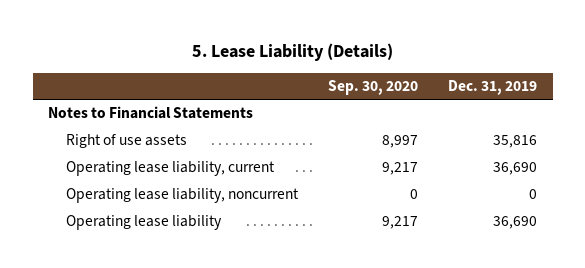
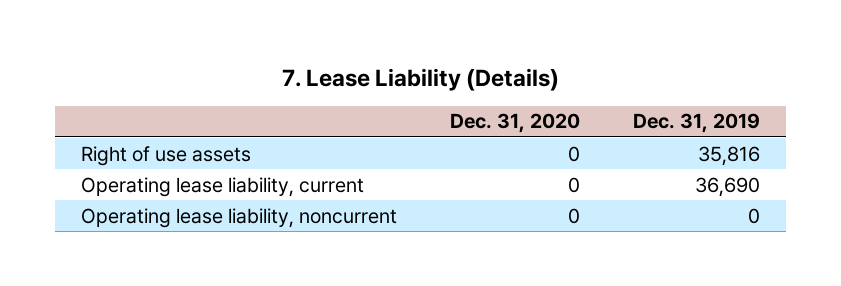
- 5. Lease Liability (Details)
+ 7. Lease Liability (Details)
- | Sep. 30, 2020 | Dec. 31, 2019
+ | Dec. 31, 2020 | Dec. 31, 2019
- Notes to Financial Statements
- Operating lease liability | 9,217 | 36,690

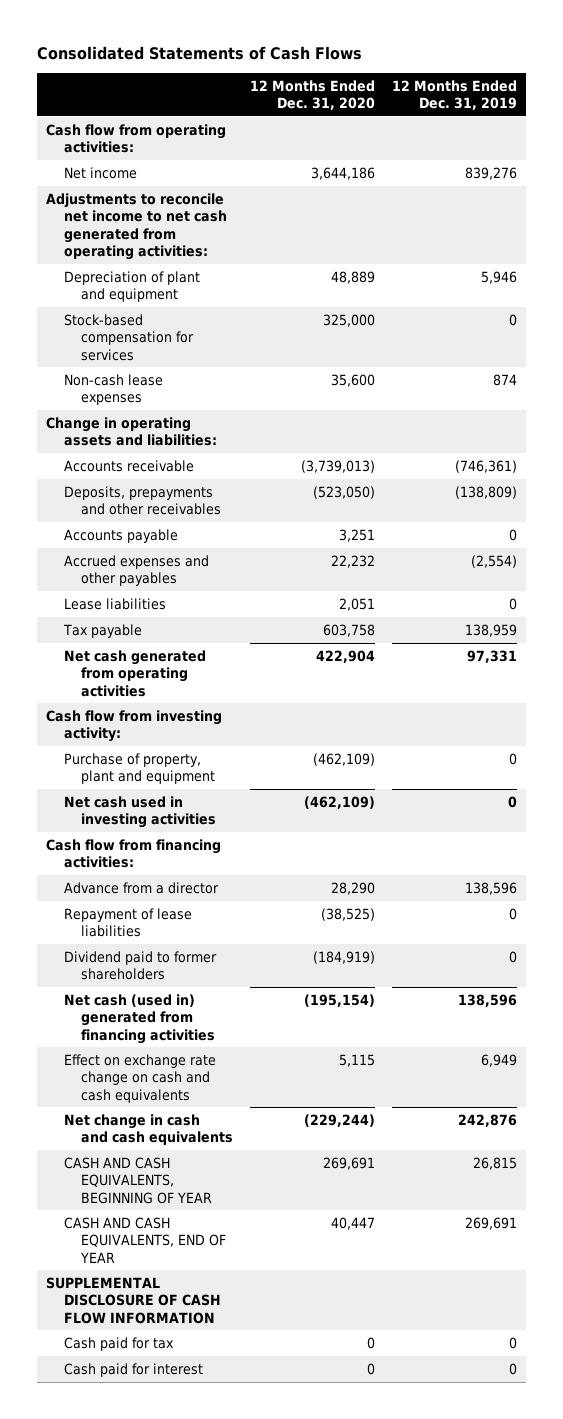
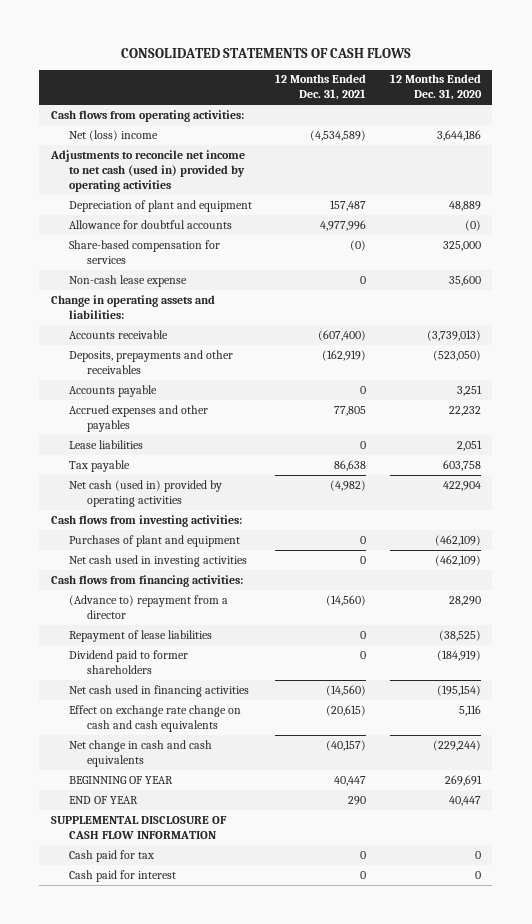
- Consolidated Statements of Cash Flows
+ CONSOLIDATED STATEMENTS OF CASH FLOWS
- | 12 Months Ended Dec. 31, 2020 | 12 Months Ended Dec. 31, 2019
+ | 12 Months Ended Dec. 31, 2021 | 12 Months Ended Dec. 31, 2020
- Cash flow from operating activities:
- Net income | 3,644,186 | 839,276
- Adjustments to reconcile net income to net cash generated from operating activities:
+ Cash flows from operating activities:
+ Net (loss) income | (4,534,589) | 3,644,186
+ Adjustments to reconcile net income to net cash (used in) provided by operating activities
- Stock-based compensation for services | 325,000 | 0
- Non-cash lease expenses | 35,600 | 874
+ Allowance for doubtful accounts | 4,977,996 | (0)
+ Share-based compensation for services | (0) | 325,000
+ Non-cash lease expense | 0 | 35,600
- Net cash generated from operating activities | 422,904 | 97,331
- Cash flow from investing activity:
- Purchase of property, plant and equipment | (462,109) | 0
+ Net cash (used in) provided by operating activities | (4,982) | 422,904
+ Cash flows from investing activities:
+ Purchases of plant and equipment | 0 | (462,109)
- Cash flow from financing activities:
- Advance from a director | 28,290 | 138,596
+ Cash flows from financing activities:
+ (Advance to) repayment from a director | (14,560) | 28,290
- Net cash (used in) generated from financing activities | (195,154) | 138,596
- Effect on exchange rate change on cash and cash equivalents | 5,115 | 6,949
+ Net cash used in financing activities | (14,560) | (195,154)
+ Effect on exchange rate change on cash and cash equivalents | (20,615) | 5,116
- CASH AND CASH EQUIVALENTS, BEGINNING OF YEAR | 269,691 | 26,815
- CASH AND CASH EQUIVALENTS, END OF YEAR | 40,447 | 269,691
+ BEGINNING OF YEAR | 40,447 | 269,691
+ END OF YEAR | 290 | 40,447

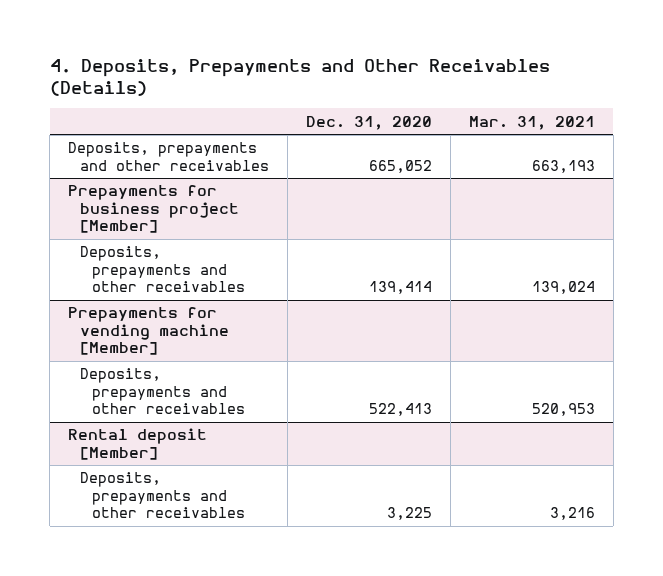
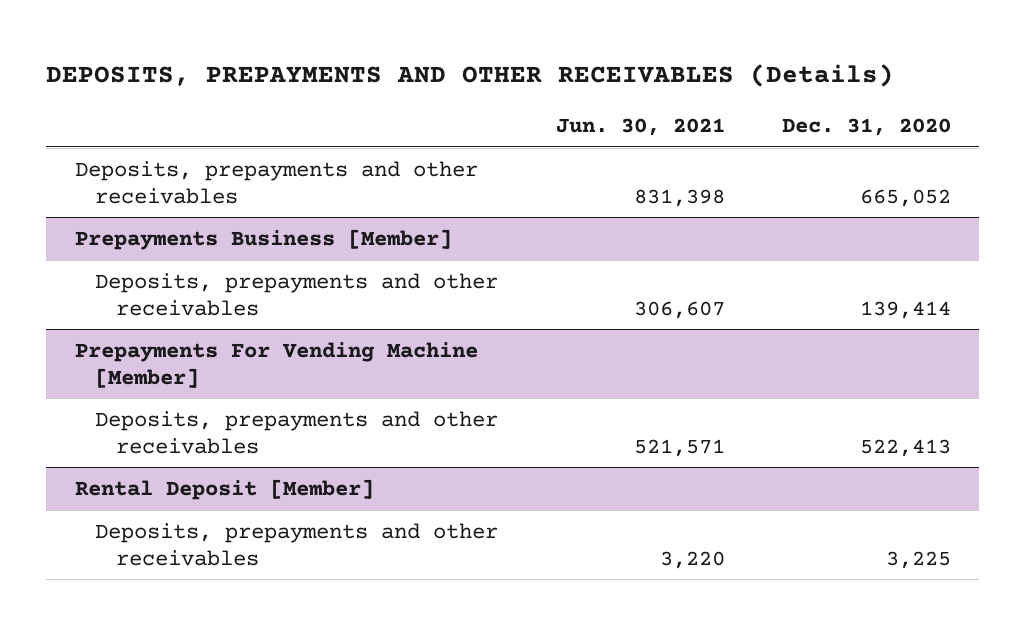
- 4. Deposits, Prepayments and Other Receivables (Details)
+ DEPOSITS, PREPAYMENTS AND OTHER RECEIVABLES (Details)
- | Dec. 31, 2020 | Mar. 31, 2021
+ | Jun. 30, 2021 | Dec. 31, 2020
- Prepayments for business project [Member]
+ Prepayments Business [Member]
- Prepayments for vending machine [Member]
+ Prepayments For Vending Machine [Member]
- Rental deposit [Member]
+ Rental Deposit [Member]

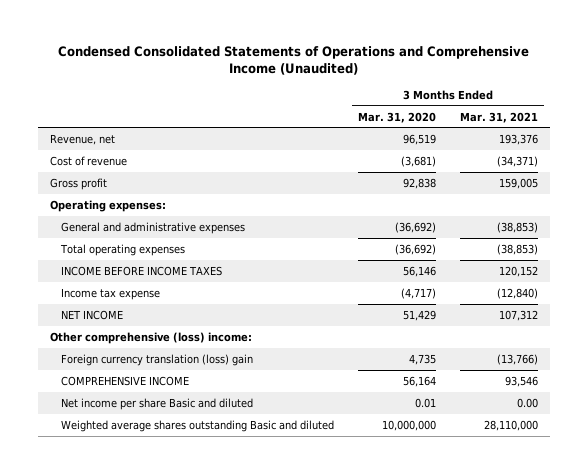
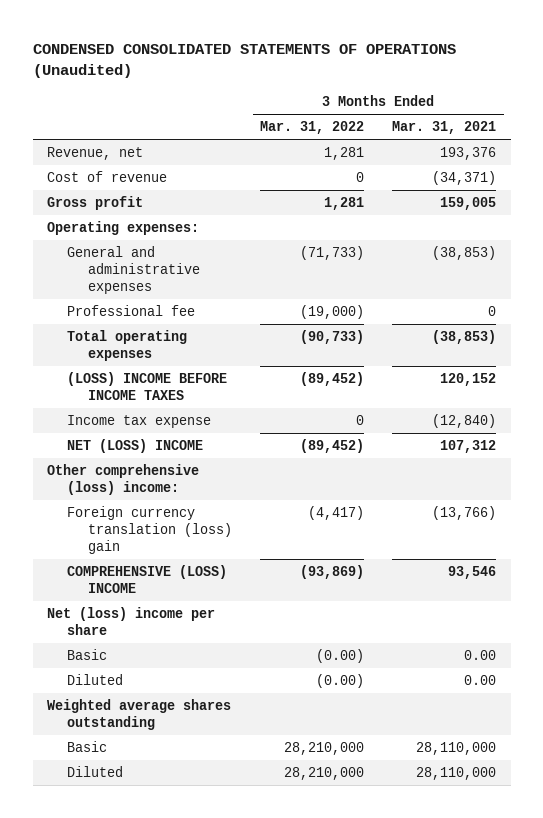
- Condensed Consolidated Statements of Operations and Comprehensive Income (Unaudited)
+ CONDENSED CONSOLIDATED STATEMENTS OF OPERATIONS (Unaudited)
- | 3 Months Ended Mar. 31, 2020 | 3 Months Ended Mar. 31, 2021
+ | 3 Months Ended Mar. 31, 2022 | 3 Months Ended Mar. 31, 2021
+ Professional fee | (19,000) | 0
- INCOME BEFORE INCOME TAXES | 56,146 | 120,152
+ (LOSS) INCOME BEFORE INCOME TAXES | (89,452) | 120,152
- NET INCOME | 51,429 | 107,312
+ NET (LOSS) INCOME | (89,452) | 107,312
- COMPREHENSIVE INCOME | 56,164 | 93,546
- Net income per share Basic and diluted | 0.01 | 0.00
- Weighted average shares outstanding Basic and diluted | 10,000,000 | 28,110,000
+ COMPREHENSIVE (LOSS) INCOME | (93,869) | 93,546
+ Net (loss) income per share
+ Basic | (0.00) | 0.00
+ Diluted | (0.00) | 0.00
+ Weighted average shares outstanding
+ Basic | 28,210,000 | 28,110,000
+ Diluted | 28,210,000 | 28,110,000

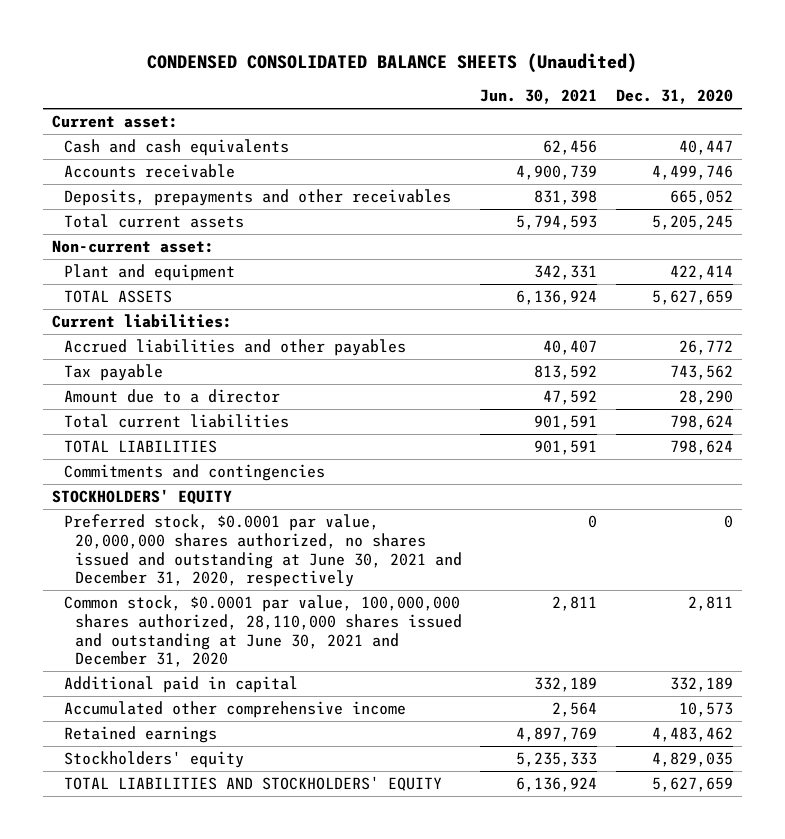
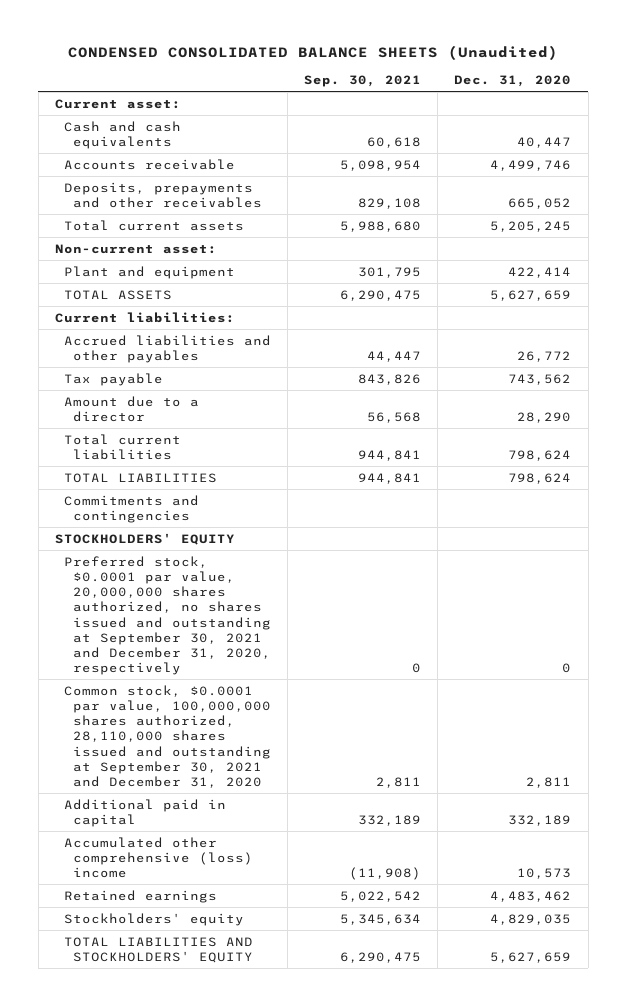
- | Jun. 30, 2021 | Dec. 31, 2020
+ | Sep. 30, 2021 | Dec. 31, 2020
- Preferred stock, $0.0001 par value, 20,000,000 shares authorized, no shares issued and outstanding at June 30, 2021 and December 31, 2020, respectively | 0 | 0
- Common stock, $0.0001 par value, 100,000,000 shares authorized, 28,110,000 shares issued and outstanding at June 30, 2021 and December 31, 2020 | 2,811 | 2,811
+ Preferred stock, $0.0001 par value, 20,000,000 shares authorized, no shares issued and outstanding at September 30, 2021 and December 31, 2020, respectively | 0 | 0
+ Common stock, $0.0001 par value, 100,000,000 shares authorized, 28,110,000 shares issued and outstanding at September 30, 2021 and December 31, 2020 | 2,811 | 2,811
- Accumulated other comprehensive income | 2,564 | 10,573
+ Accumulated other comprehensive (loss) income | (11,908) | 10,573

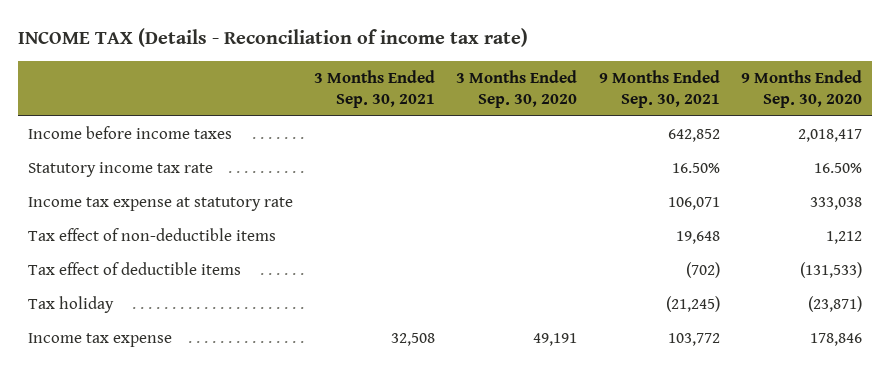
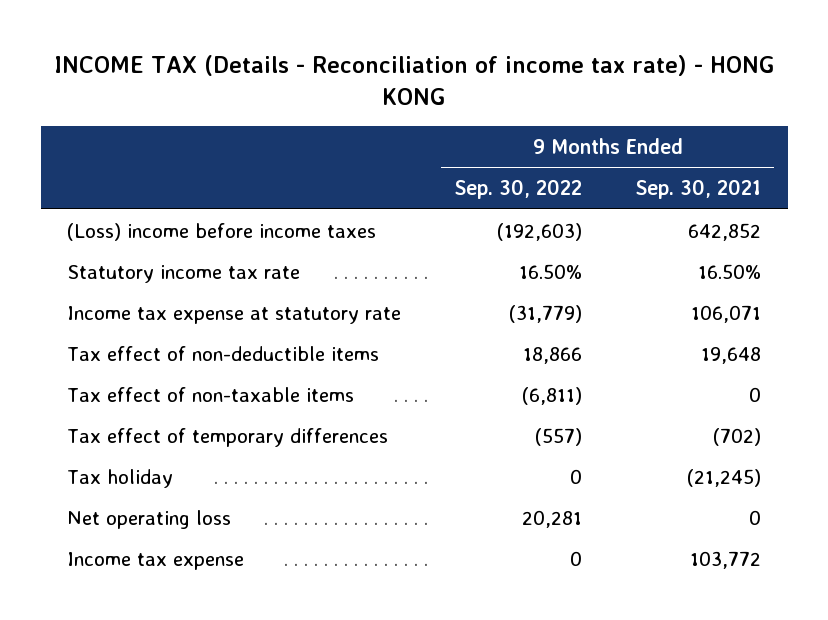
- INCOME TAX (Details - Reconciliation of income tax rate)
+ INCOME TAX (Details - Reconciliation of income tax rate) - HONG KONG
- | 3 Months Ended Sep. 30, 2021 | 3 Months Ended Sep. 30, 2020 | 9 Months Ended Sep. 30, 2021 | 9 Months Ended Sep. 30, 2020
+ | 9 Months Ended Sep. 30, 2022 | 9 Months Ended Sep. 30, 2021
- Income before income taxes | | | 642,852 | 2,018,417
+ (Loss) income before income taxes | (192,603) | 642,852
- Tax effect of deductible items | | | (702) | (131,533)
+ Tax effect of non-taxable items | (6,811) | 0
+ Tax effect of temporary differences | (557) | (702)
+ Net operating loss | 20,281 | 0

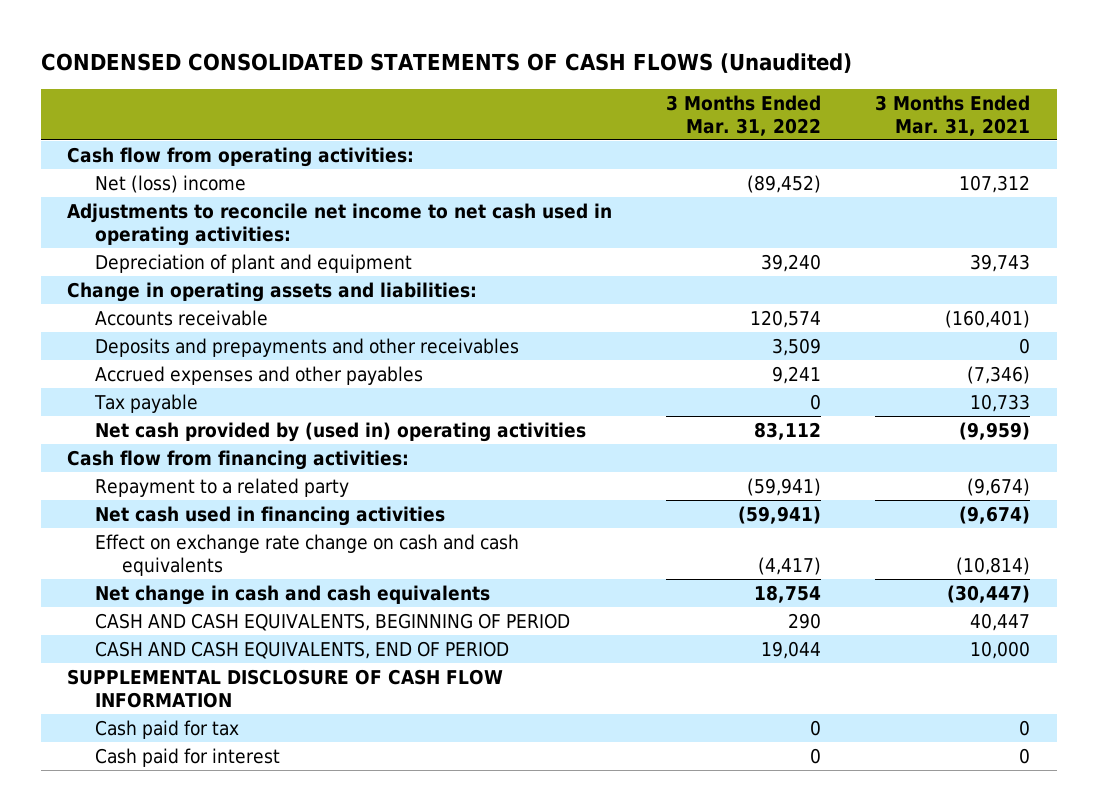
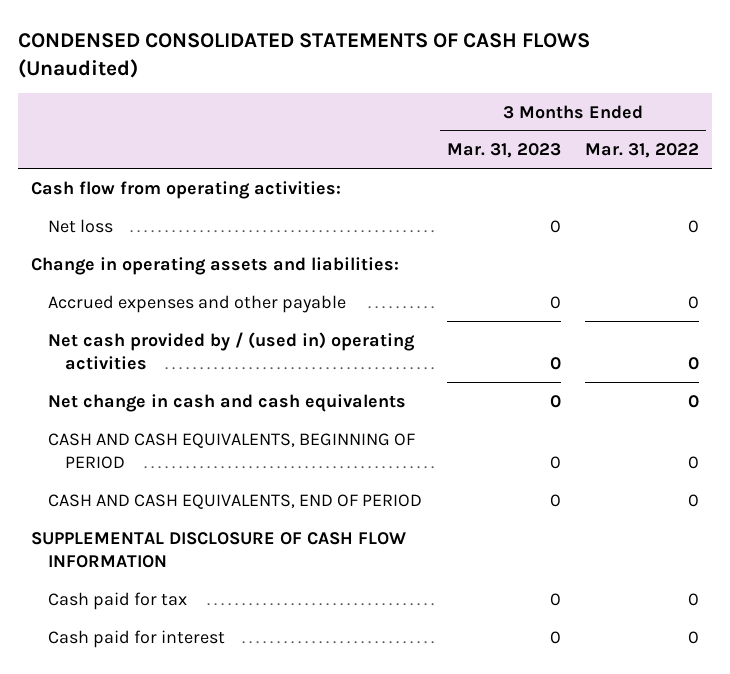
- | 3 Months Ended Mar. 31, 2022 | 3 Months Ended Mar. 31, 2021
+ | 3 Months Ended Mar. 31, 2023 | 3 Months Ended Mar. 31, 2022
- Net (loss) income | (89,452) | 107,312
- Adjustments to reconcile net income to net cash used in operating activities:
- Depreciation of plant and equipment | 39,240 | 39,743
+ Net loss | 0 | 0
- Accounts receivable | 120,574 | (160,401)
- Deposits and prepayments and other receivables | 3,509 | 0
- Accrued expenses and other payables | 9,241 | (7,346)
- Tax payable | 0 | 10,733
- Net cash provided by (used in) operating activities | 83,112 | (9,959)
- Cash flow from financing activities:
- Repayment to a related party | (59,941) | (9,674)
- Net cash used in financing activities | (59,941) | (9,674)
- Effect on exchange rate change on cash and cash equivalents | (4,417) | (10,814)
- Net change in cash and cash equivalents | 18,754 | (30,447)
- CASH AND CASH EQUIVALENTS, BEGINNING OF PERIOD | 290 | 40,447
- CASH AND CASH EQUIVALENTS, END OF PERIOD | 19,044 | 10,000
+ Accrued expenses and other payable | 0 | 0
+ Net cash provided by / (used in) operating activities | 0 | 0
+ Net change in cash and cash equivalents | 0 | 0
+ CASH AND CASH EQUIVALENTS, BEGINNING OF PERIOD | 0 | 0
+ CASH AND CASH EQUIVALENTS, END OF PERIOD | 0 | 0

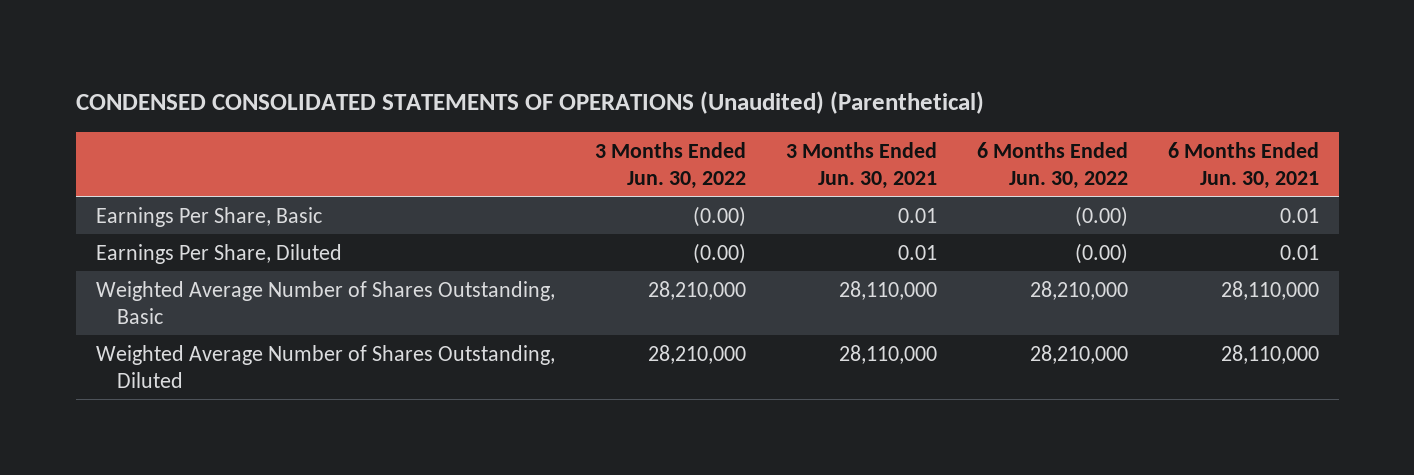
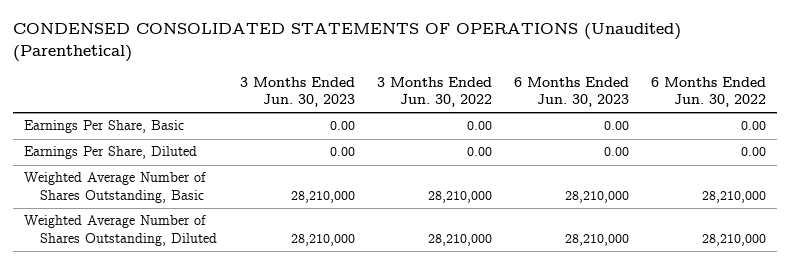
- | 3 Months Ended Jun. 30, 2022 | 3 Months Ended Jun. 30, 2021 | 6 Months Ended Jun. 30, 2022 | 6 Months Ended Jun. 30, 2021
+ | 3 Months Ended Jun. 30, 2023 | 3 Months Ended Jun. 30, 2022 | 6 Months Ended Jun. 30, 2023 | 6 Months Ended Jun. 30, 2022
- Earnings Per Share, Basic | (0.00) | 0.01 | (0.00) | 0.01
- Earnings Per Share, Diluted | (0.00) | 0.01 | (0.00) | 0.01
+ Earnings Per Share, Basic | 0.00 | 0.00 | 0.00 | 0.00
+ Earnings Per Share, Diluted | 0.00 | 0.00 | 0.00 | 0.00

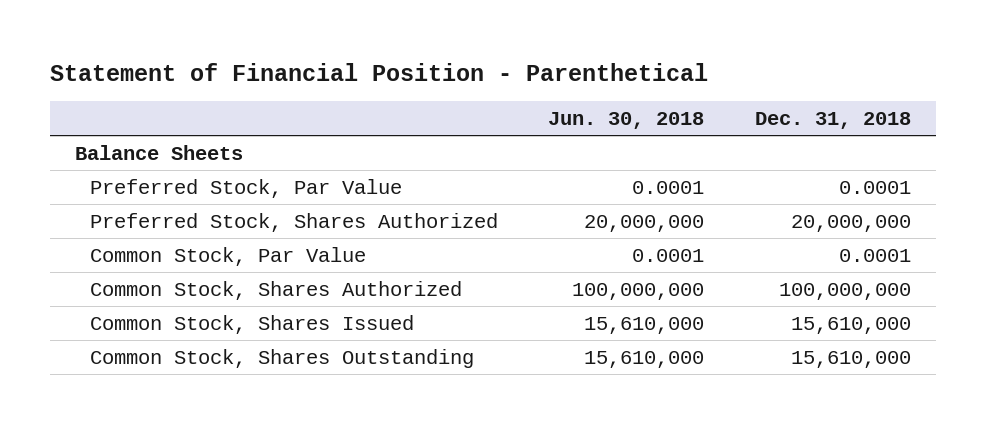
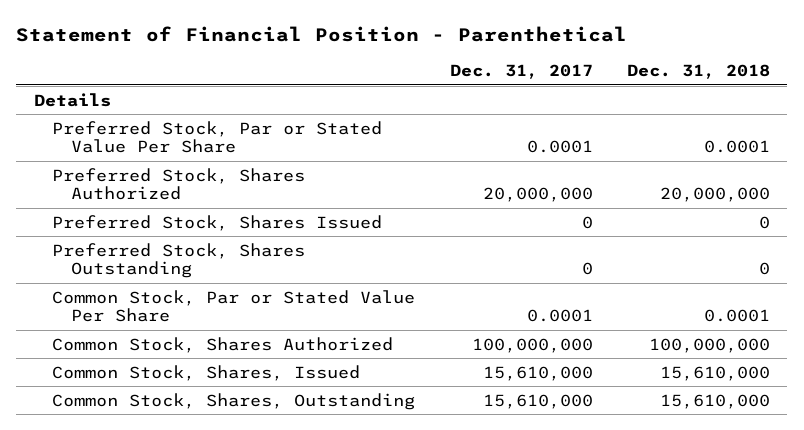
- | Jun. 30, 2018 | Dec. 31, 2018
+ | Dec. 31, 2017 | Dec. 31, 2018
- Balance Sheets
- Preferred Stock, Par Value | 0.0001 | 0.0001
+ Details
+ Preferred Stock, Par or Stated Value Per Share | 0.0001 | 0.0001
- Common Stock, Par Value | 0.0001 | 0.0001
+ Preferred Stock, Shares Issued | 0 | 0
+ Preferred Stock, Shares Outstanding | 0 | 0
+ Common Stock, Par or Stated Value Per Share | 0.0001 | 0.0001
- Common Stock, Shares Issued | 15,610,000 | 15,610,000
- Common Stock, Shares Outstanding | 15,610,000 | 15,610,000
+ Common Stock, Shares, Issued | 15,610,000 | 15,610,000
+ Common Stock, Shares, Outstanding | 15,610,000 | 15,610,000

